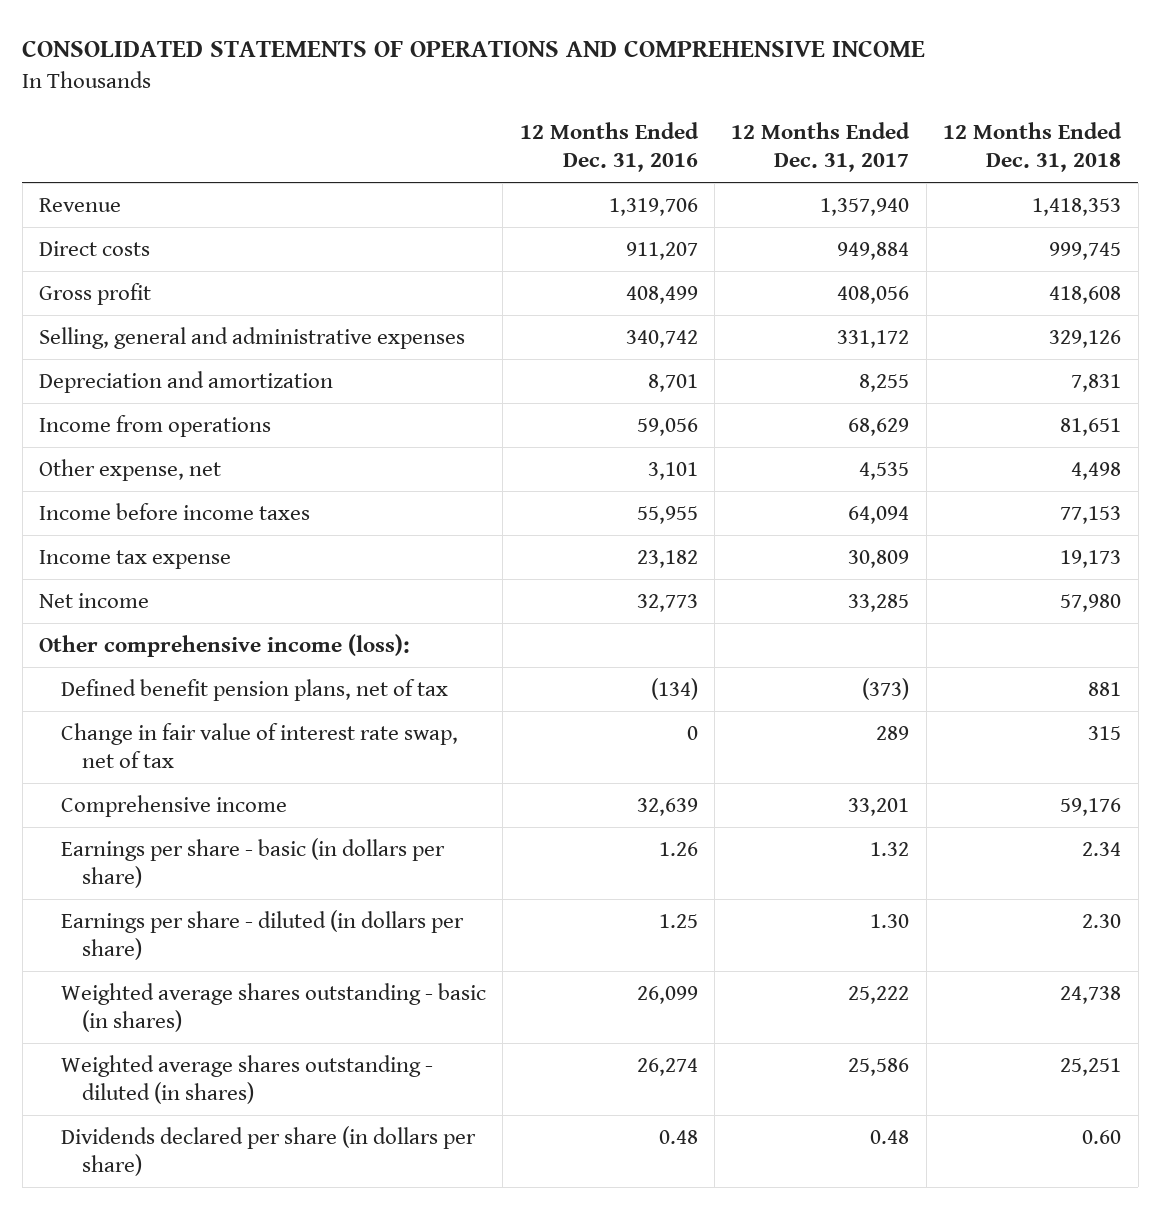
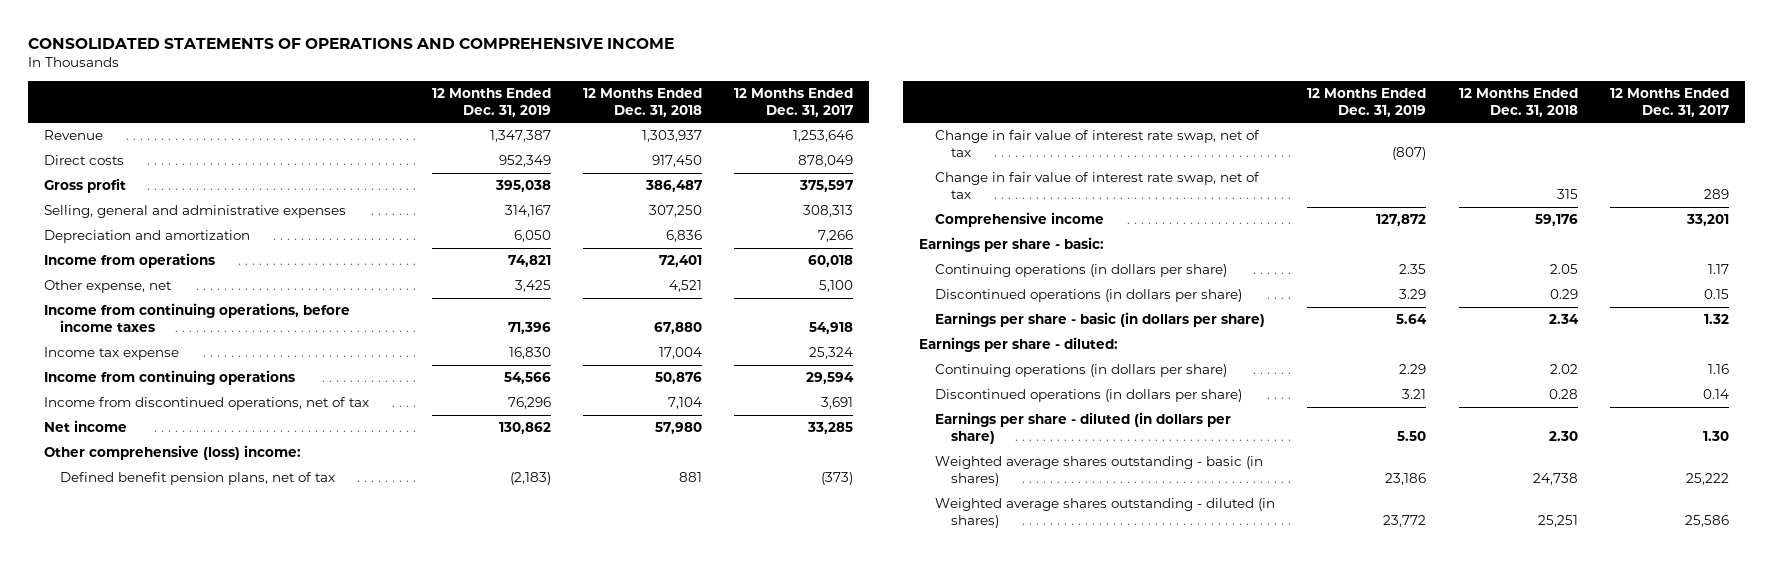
- | 12 Months Ended Dec. 31, 2016 | 12 Months Ended Dec. 31, 2017 | 12 Months Ended Dec. 31, 2018
+ | 12 Months Ended Dec. 31, 2019 | 12 Months Ended Dec. 31, 2018 | 12 Months Ended Dec. 31, 2017
- Revenue | 1,319,706 | 1,357,940 | 1,418,353
- Direct costs | 911,207 | 949,884 | 999,745
- Gross profit | 408,499 | 408,056 | 418,608
- Selling, general and administrative expenses | 340,742 | 331,172 | 329,126
- Depreciation and amortization | 8,701 | 8,255 | 7,831
- Income from operations | 59,056 | 68,629 | 81,651
- Other expense, net | 3,101 | 4,535 | 4,498
- Income before income taxes | 55,955 | 64,094 | 77,153
- Income tax expense | 23,182 | 30,809 | 19,173
+ Revenue | 1,347,387 | 1,303,937 | 1,253,646
+ Direct costs | 952,349 | 917,450 | 878,049
+ Gross profit | 395,038 | 386,487 | 375,597
+ Selling, general and administrative expenses | 314,167 | 307,250 | 308,313
+ Depreciation and amortization | 6,050 | 6,836 | 7,266
+ Income from operations | 74,821 | 72,401 | 60,018
+ Other expense, net | 3,425 | 4,521 | 5,100
+ Income from continuing operations, before income taxes | 71,396 | 67,880 | 54,918
+ Income tax expense | 16,830 | 17,004 | 25,324
+ Income from continuing operations | 54,566 | 50,876 | 29,594
+ Income from discontinued operations, net of tax | 76,296 | 7,104 | 3,691
- Other comprehensive income (loss):
+ Other comprehensive (loss) income:
+ Change in fair value of interest rate swap, net of tax | (807) | |
+ Earnings per share - basic:
+ Continuing operations (in dollars per share) | 2.35 | 2.05 | 1.17
+ Discontinued operations (in dollars per share) | 3.29 | 0.29 | 0.15
+ Earnings per share - diluted:
+ Continuing operations (in dollars per share) | 2.29 | 2.02 | 1.16
+ Discontinued operations (in dollars per share) | 3.21 | 0.28 | 0.14
- Dividends declared per share (in dollars per share) | 0.48 | 0.48 | 0.60

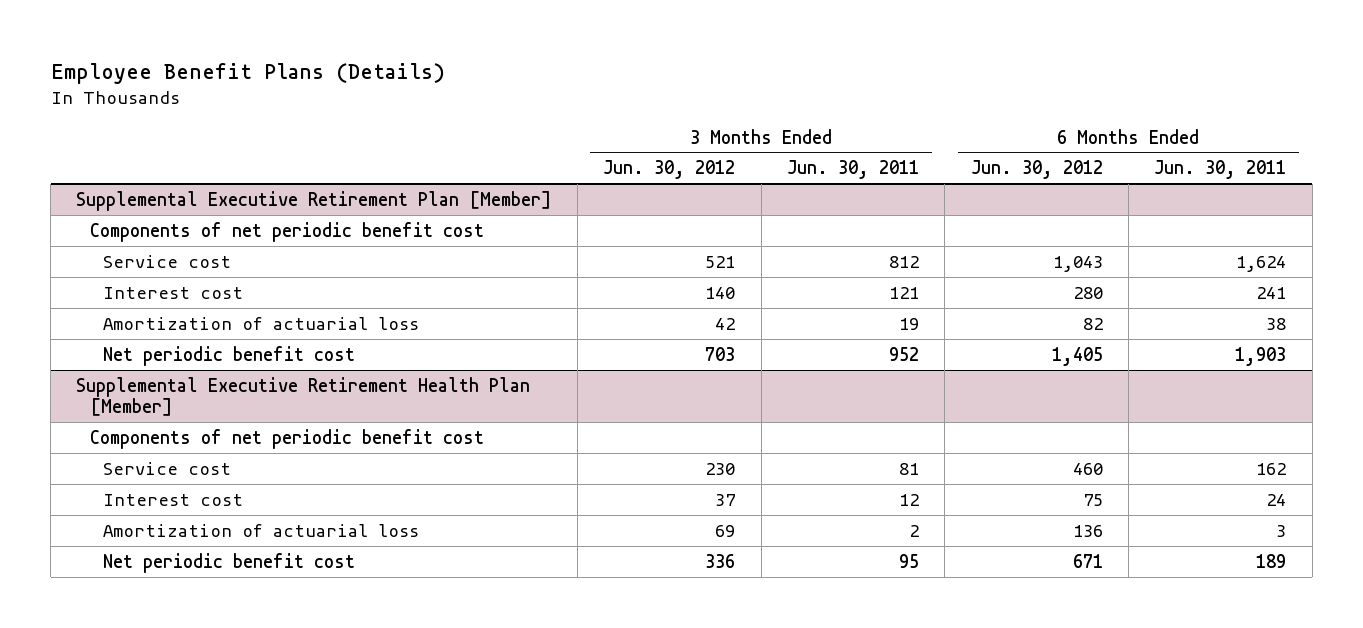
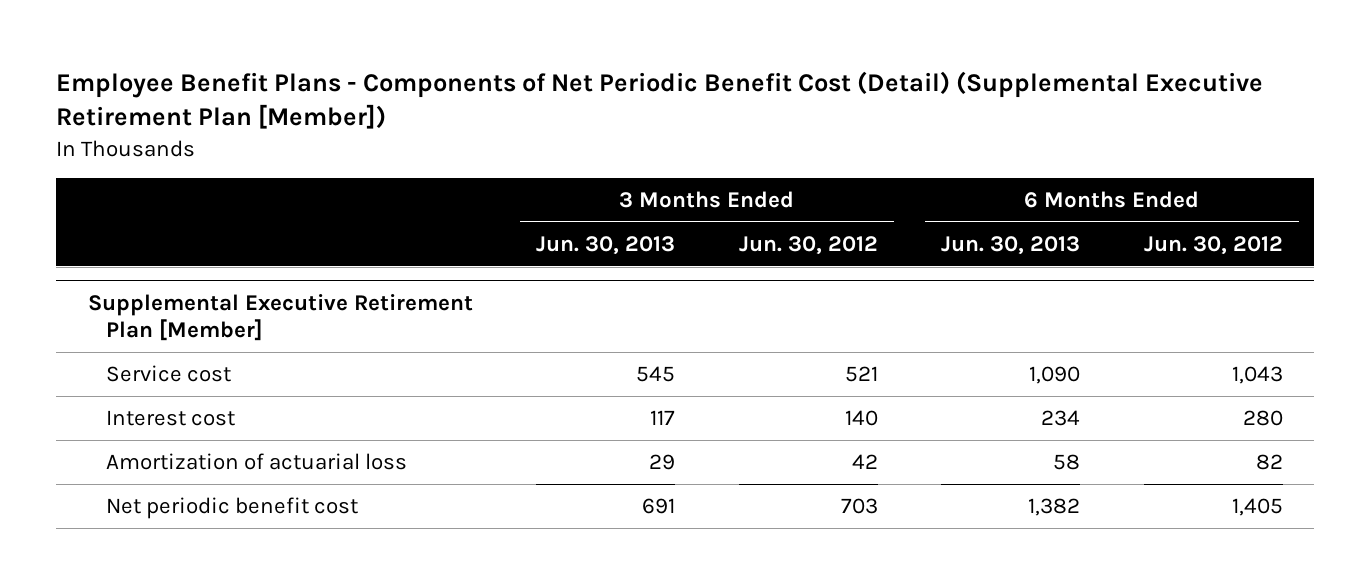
- Employee Benefit Plans (Details)
+ Employee Benefit Plans - Components of Net Periodic Benefit Cost (Detail) (Supplemental Executive Retirement Plan [Member])
- | 3 Months Ended Jun. 30, 2012 | 3 Months Ended Jun. 30, 2011 | 6 Months Ended Jun. 30, 2012 | 6 Months Ended Jun. 30, 2011
+ | 3 Months Ended Jun. 30, 2013 | 3 Months Ended Jun. 30, 2012 | 6 Months Ended Jun. 30, 2013 | 6 Months Ended Jun. 30, 2012
@ Supplemental Executive Retirement Plan [Member]
- Components of net periodic benefit cost
- Supplemental Executive Retirement Health Plan [Member]
- Components of net periodic benefit cost
- Service cost | 230 | 81 | 460 | 162
- Interest cost | 37 | 12 | 75 | 24
- Amortization of actuarial loss | 69 | 2 | 136 | 3
- Net periodic benefit cost | 336 | 95 | 671 | 189

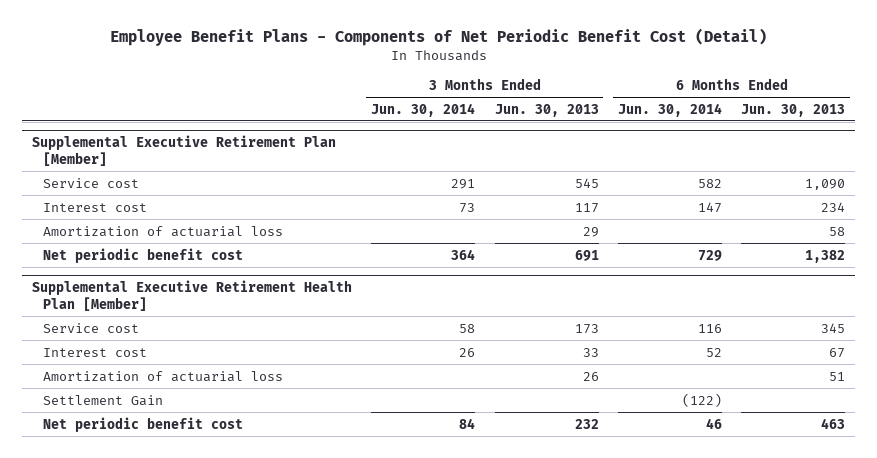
- Employee Benefit Plans - Components of Net Periodic Benefit Cost (Detail) (Supplemental Executive Retirement Plan [Member])
+ Employee Benefit Plans - Components of Net Periodic Benefit Cost (Detail)
- | 3 Months Ended Jun. 30, 2013 | 3 Months Ended Jun. 30, 2012 | 6 Months Ended Jun. 30, 2013 | 6 Months Ended Jun. 30, 2012
+ | 3 Months Ended Jun. 30, 2014 | 3 Months Ended Jun. 30, 2013 | 6 Months Ended Jun. 30, 2014 | 6 Months Ended Jun. 30, 2013
+ Supplemental Executive Retirement Health Plan [Member]
+ Service cost | 58 | 173 | 116 | 345
+ Interest cost | 26 | 33 | 52 | 67
+ Amortization of actuarial loss | | 26 | | 51
+ Settlement Gain | | | (122) |
+ Net periodic benefit cost | 84 | 232 | 46 | 463

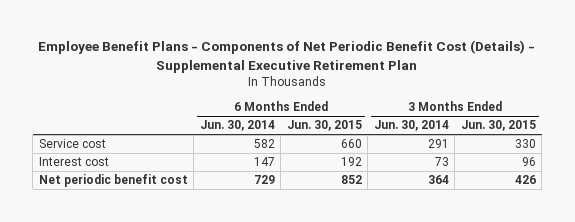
- Employee Benefit Plans - Components of Net Periodic Benefit Cost (Detail)
+ Employee Benefit Plans - Components of Net Periodic Benefit Cost (Details) - Supplemental Executive Retirement Plan
- | 3 Months Ended Jun. 30, 2014 | 3 Months Ended Jun. 30, 2013 | 6 Months Ended Jun. 30, 2014 | 6 Months Ended Jun. 30, 2013
+ | 6 Months Ended Jun. 30, 2014 | 6 Months Ended Jun. 30, 2015 | 3 Months Ended Jun. 30, 2014 | 3 Months Ended Jun. 30, 2015
- Supplemental Executive Retirement Plan [Member]
- Amortization of actuarial loss | | 29 | | 58
- Supplemental Executive Retirement Health Plan [Member]
- Service cost | 58 | 173 | 116 | 345
- Interest cost | 26 | 33 | 52 | 67
- Amortization of actuarial loss | | 26 | | 51
- Settlement Gain | | | (122) |
- Net periodic benefit cost | 84 | 232 | 46 | 463

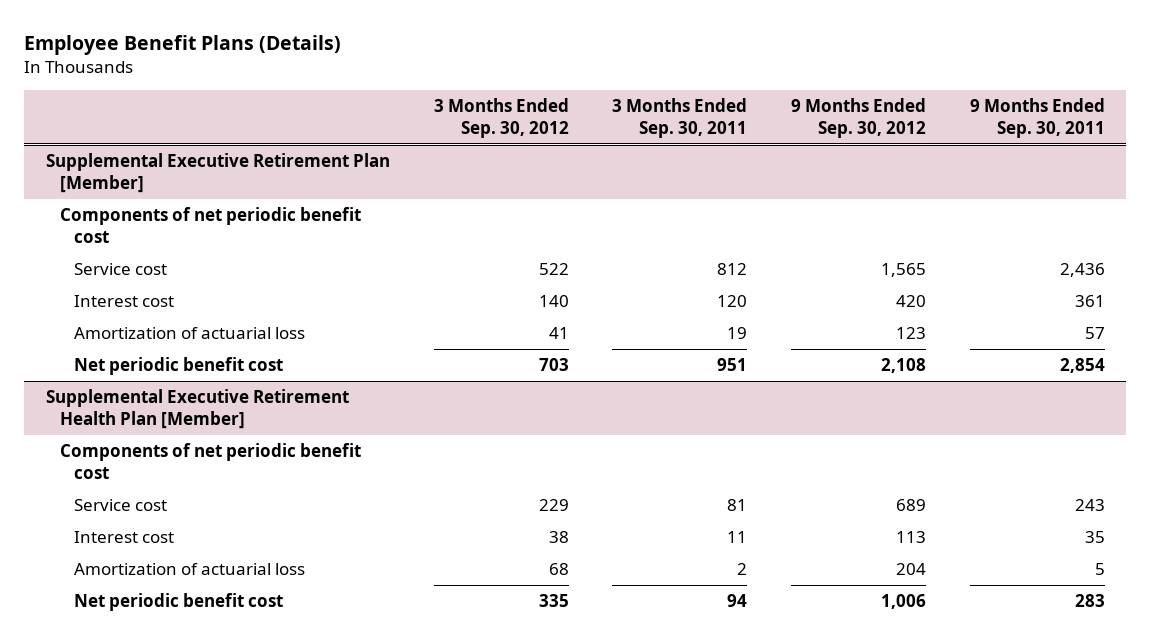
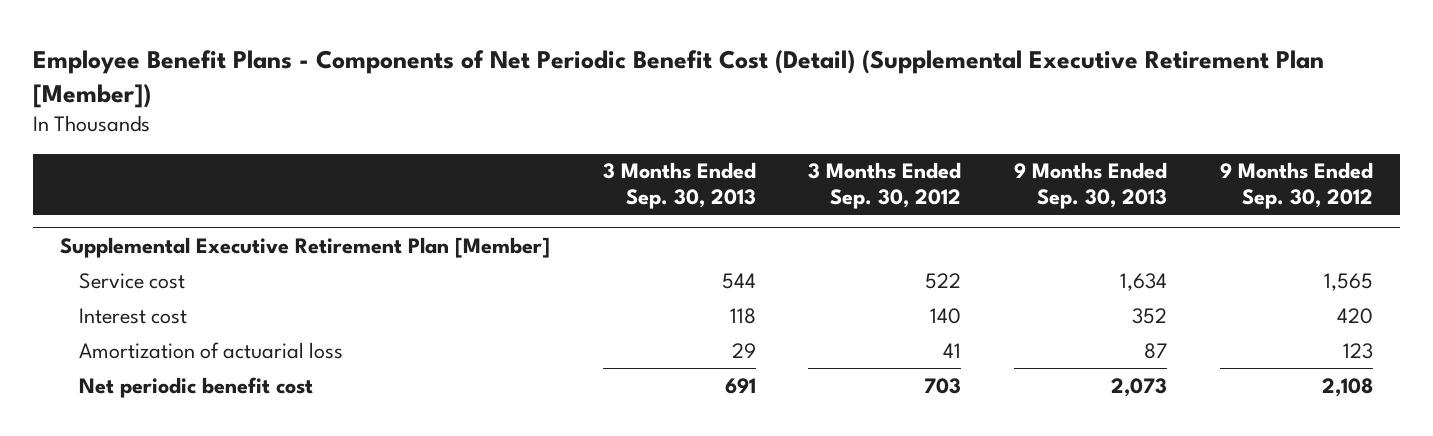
- Employee Benefit Plans (Details)
+ Employee Benefit Plans - Components of Net Periodic Benefit Cost (Detail) (Supplemental Executive Retirement Plan [Member])
- | 3 Months Ended Sep. 30, 2012 | 3 Months Ended Sep. 30, 2011 | 9 Months Ended Sep. 30, 2012 | 9 Months Ended Sep. 30, 2011
+ | 3 Months Ended Sep. 30, 2013 | 3 Months Ended Sep. 30, 2012 | 9 Months Ended Sep. 30, 2013 | 9 Months Ended Sep. 30, 2012
@ Supplemental Executive Retirement Plan [Member]
- Components of net periodic benefit cost
- Supplemental Executive Retirement Health Plan [Member]
- Components of net periodic benefit cost
- Service cost | 229 | 81 | 689 | 243
- Interest cost | 38 | 11 | 113 | 35
- Amortization of actuarial loss | 68 | 2 | 204 | 5
- Net periodic benefit cost | 335 | 94 | 1,006 | 283

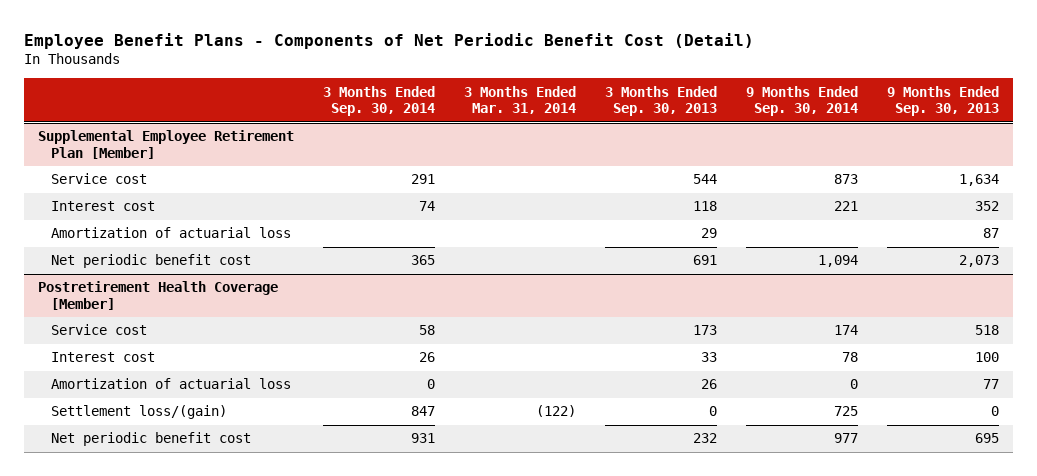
- Employee Benefit Plans - Components of Net Periodic Benefit Cost (Detail) (Supplemental Executive Retirement Plan [Member])
+ Employee Benefit Plans - Components of Net Periodic Benefit Cost (Detail)
- | 3 Months Ended Sep. 30, 2013 | 3 Months Ended Sep. 30, 2012 | 9 Months Ended Sep. 30, 2013 | 9 Months Ended Sep. 30, 2012
+ | 3 Months Ended Sep. 30, 2014 | 3 Months Ended Mar. 31, 2014 | 3 Months Ended Sep. 30, 2013 | 9 Months Ended Sep. 30, 2014 | 9 Months Ended Sep. 30, 2013
- Supplemental Executive Retirement Plan [Member]
+ Supplemental Employee Retirement Plan [Member]
+ Postretirement Health Coverage [Member]
+ Service cost | 58 | | 173 | 174 | 518
+ Interest cost | 26 | | 33 | 78 | 100
+ Amortization of actuarial loss | 0 | | 26 | 0 | 77
+ Settlement loss/(gain) | 847 | (122) | 0 | 725 | 0
+ Net periodic benefit cost | 931 | | 232 | 977 | 695

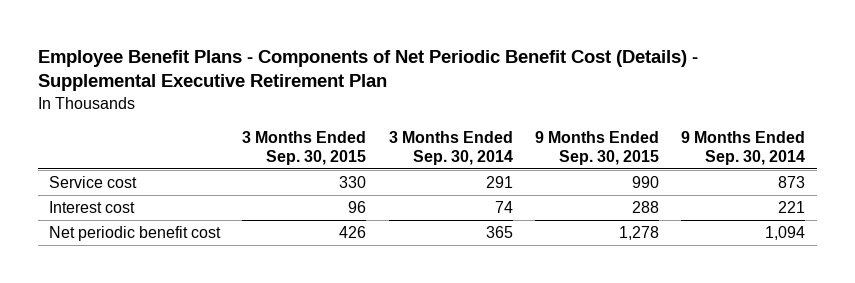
- Employee Benefit Plans - Components of Net Periodic Benefit Cost (Detail)
+ Employee Benefit Plans - Components of Net Periodic Benefit Cost (Details) - Supplemental Executive Retirement Plan
- | 3 Months Ended Sep. 30, 2014 | 3 Months Ended Mar. 31, 2014 | 3 Months Ended Sep. 30, 2013 | 9 Months Ended Sep. 30, 2014 | 9 Months Ended Sep. 30, 2013
+ | 3 Months Ended Sep. 30, 2015 | 3 Months Ended Sep. 30, 2014 | 9 Months Ended Sep. 30, 2015 | 9 Months Ended Sep. 30, 2014
- Supplemental Employee Retirement Plan [Member]
- Amortization of actuarial loss | | | 29 | | 87
- Postretirement Health Coverage [Member]
- Service cost | 58 | | 173 | 174 | 518
- Interest cost | 26 | | 33 | 78 | 100
- Amortization of actuarial loss | 0 | | 26 | 0 | 77
- Settlement loss/(gain) | 847 | (122) | 0 | 725 | 0
- Net periodic benefit cost | 931 | | 232 | 977 | 695

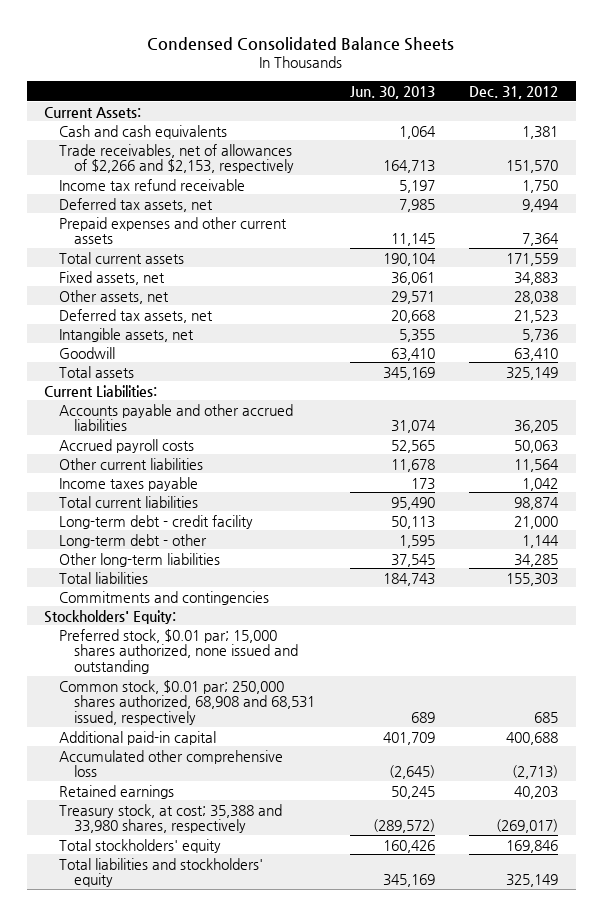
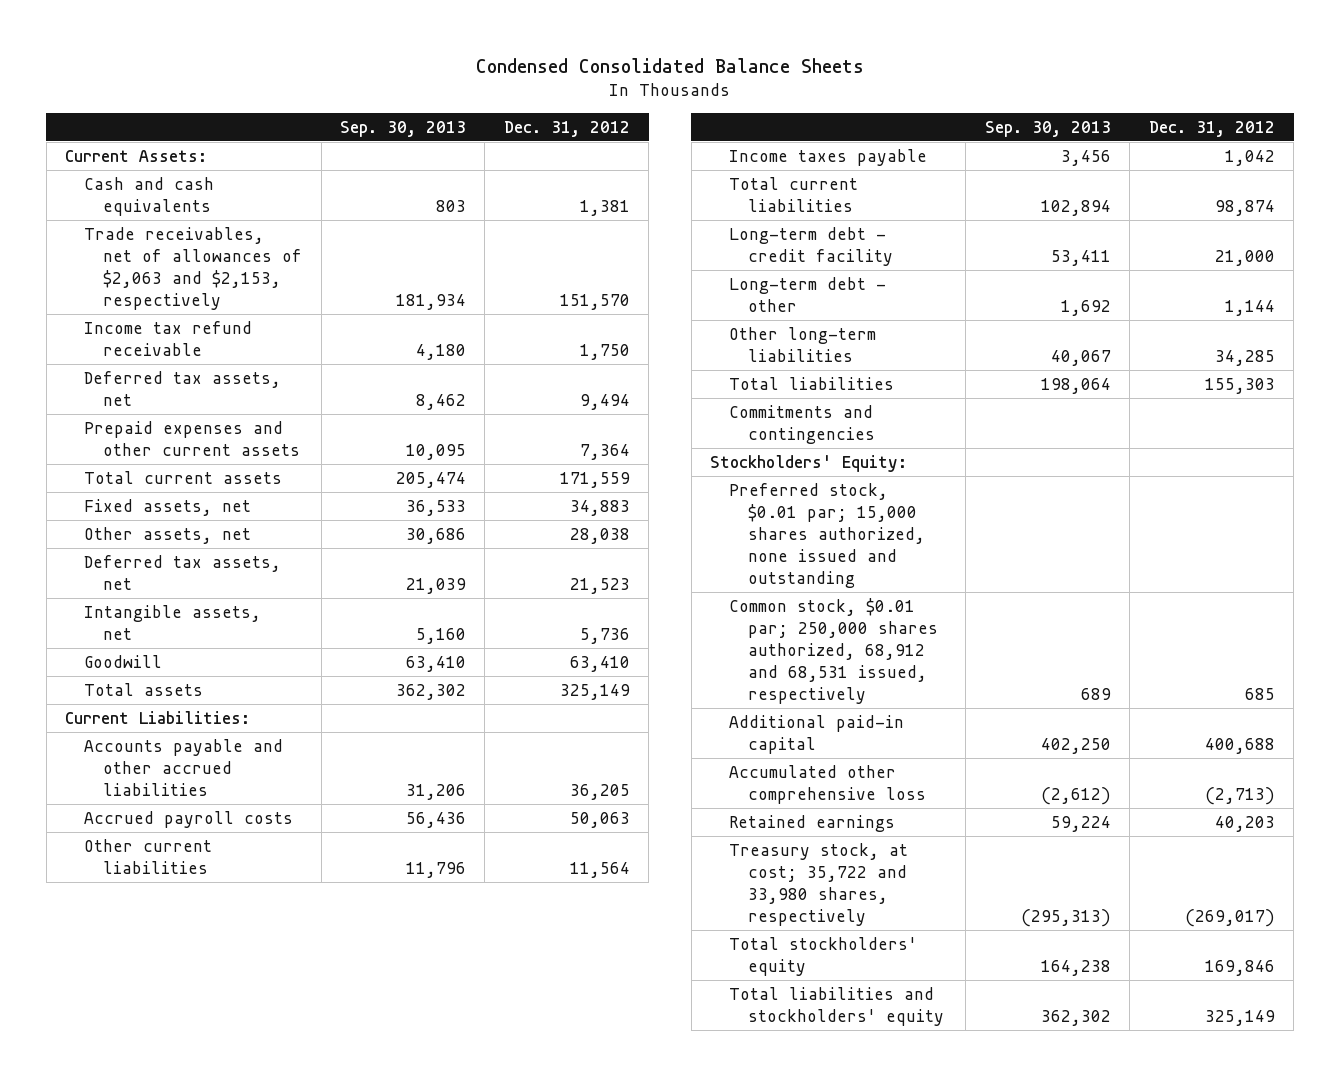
- | Jun. 30, 2013 | Dec. 31, 2012
+ | Sep. 30, 2013 | Dec. 31, 2012
- Trade receivables, net of allowances of $2,266 and $2,153, respectively | 164,713 | 151,570
+ Trade receivables, net of allowances of $2,063 and $2,153, respectively | 181,934 | 151,570
- Common stock, $0.01 par; 250,000 shares authorized, 68,908 and 68,531 issued, respectively | 689 | 685
+ Common stock, $0.01 par; 250,000 shares authorized, 68,912 and 68,531 issued, respectively | 689 | 685
- Treasury stock, at cost; 35,388 and 33,980 shares, respectively | (289,572) | (269,017)
+ Treasury stock, at cost; 35,722 and 33,980 shares, respectively | (295,313) | (269,017)

